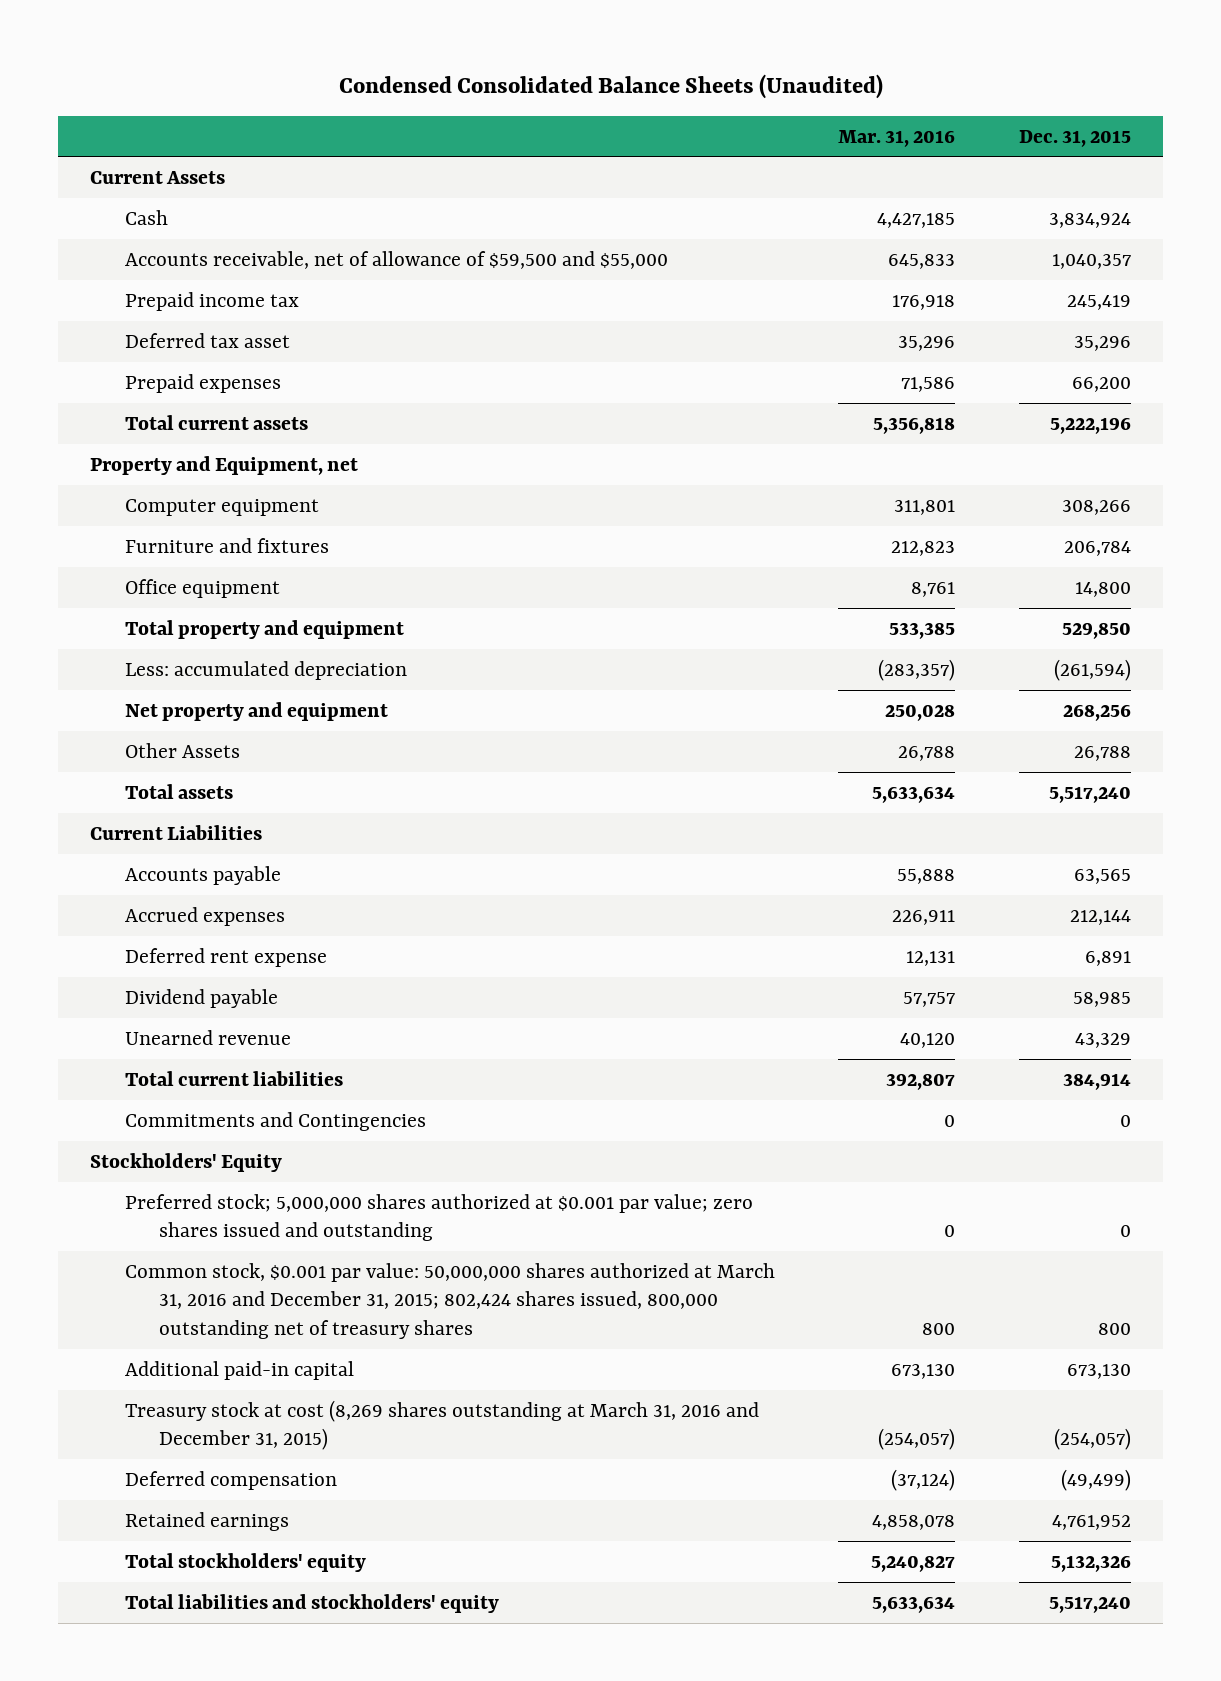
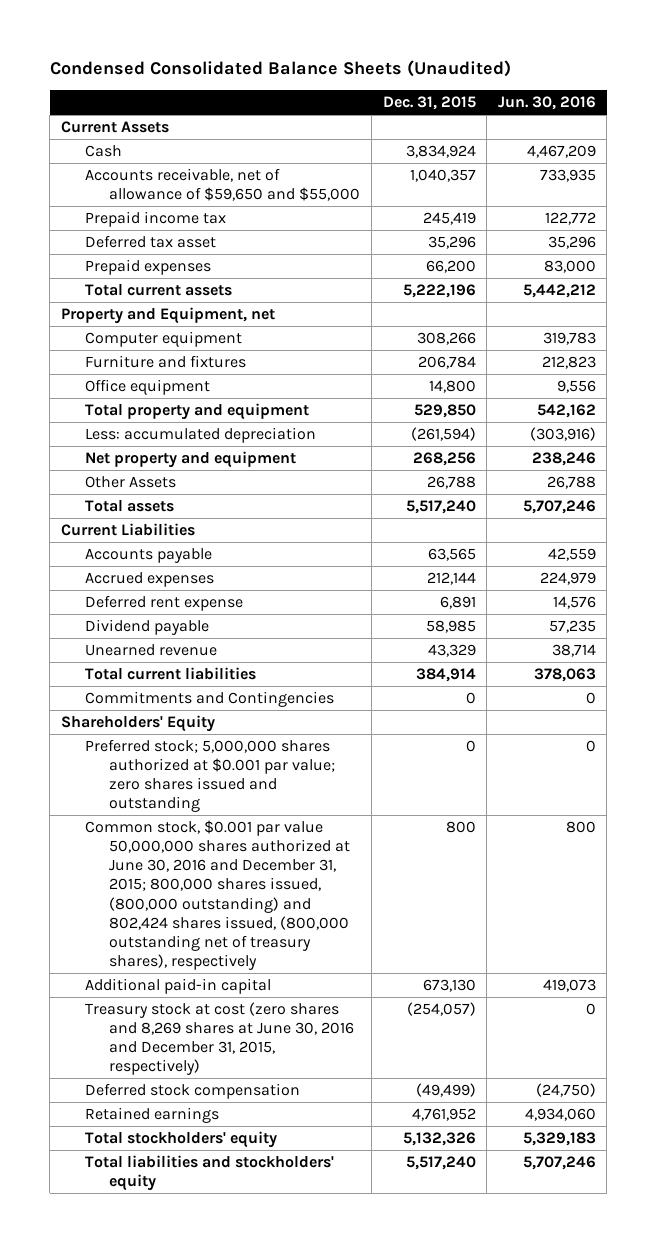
- | Mar. 31, 2016 | Dec. 31, 2015
+ | Dec. 31, 2015 | Jun. 30, 2016
- Accounts receivable, net of allowance of $59,500 and $55,000 | 645,833 | 1,040,357
+ Accounts receivable, net of allowance of $59,650 and $55,000 | 1,040,357 | 733,935
- Stockholders' Equity
+ Shareholders' Equity
- Common stock, $0.001 par value: 50,000,000 shares authorized at March 31, 2016 and December 31, 2015; 802,424 shares issued, 800,000 outstanding net of treasury shares | 800 | 800
+ Common stock, $0.001 par value 50,000,000 shares authorized at June 30, 2016 and December 31, 2015; 800,000 shares issued, (800,000 outstanding) and 802,424 shares issued, (800,000 outstanding net of treasury shares), respectively | 800 | 800
- Treasury stock at cost (8,269 shares outstanding at March 31, 2016 and December 31, 2015) | (254,057) | (254,057)
- Deferred compensation | (37,124) | (49,499)
+ Treasury stock at cost (zero shares and 8,269 shares at June 30, 2016 and December 31, 2015, respectively) | (254,057) | 0
+ Deferred stock compensation | (49,499) | (24,750)

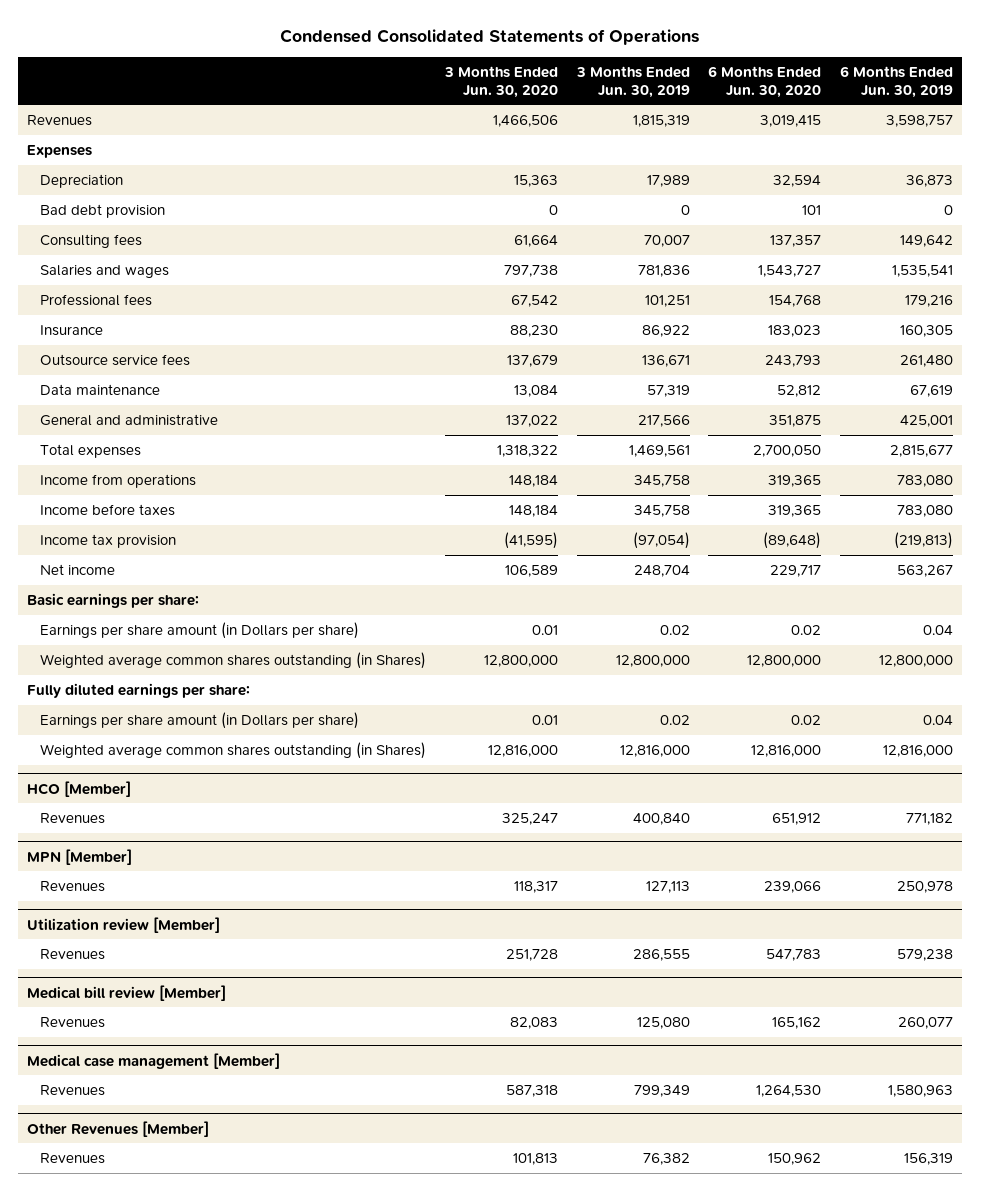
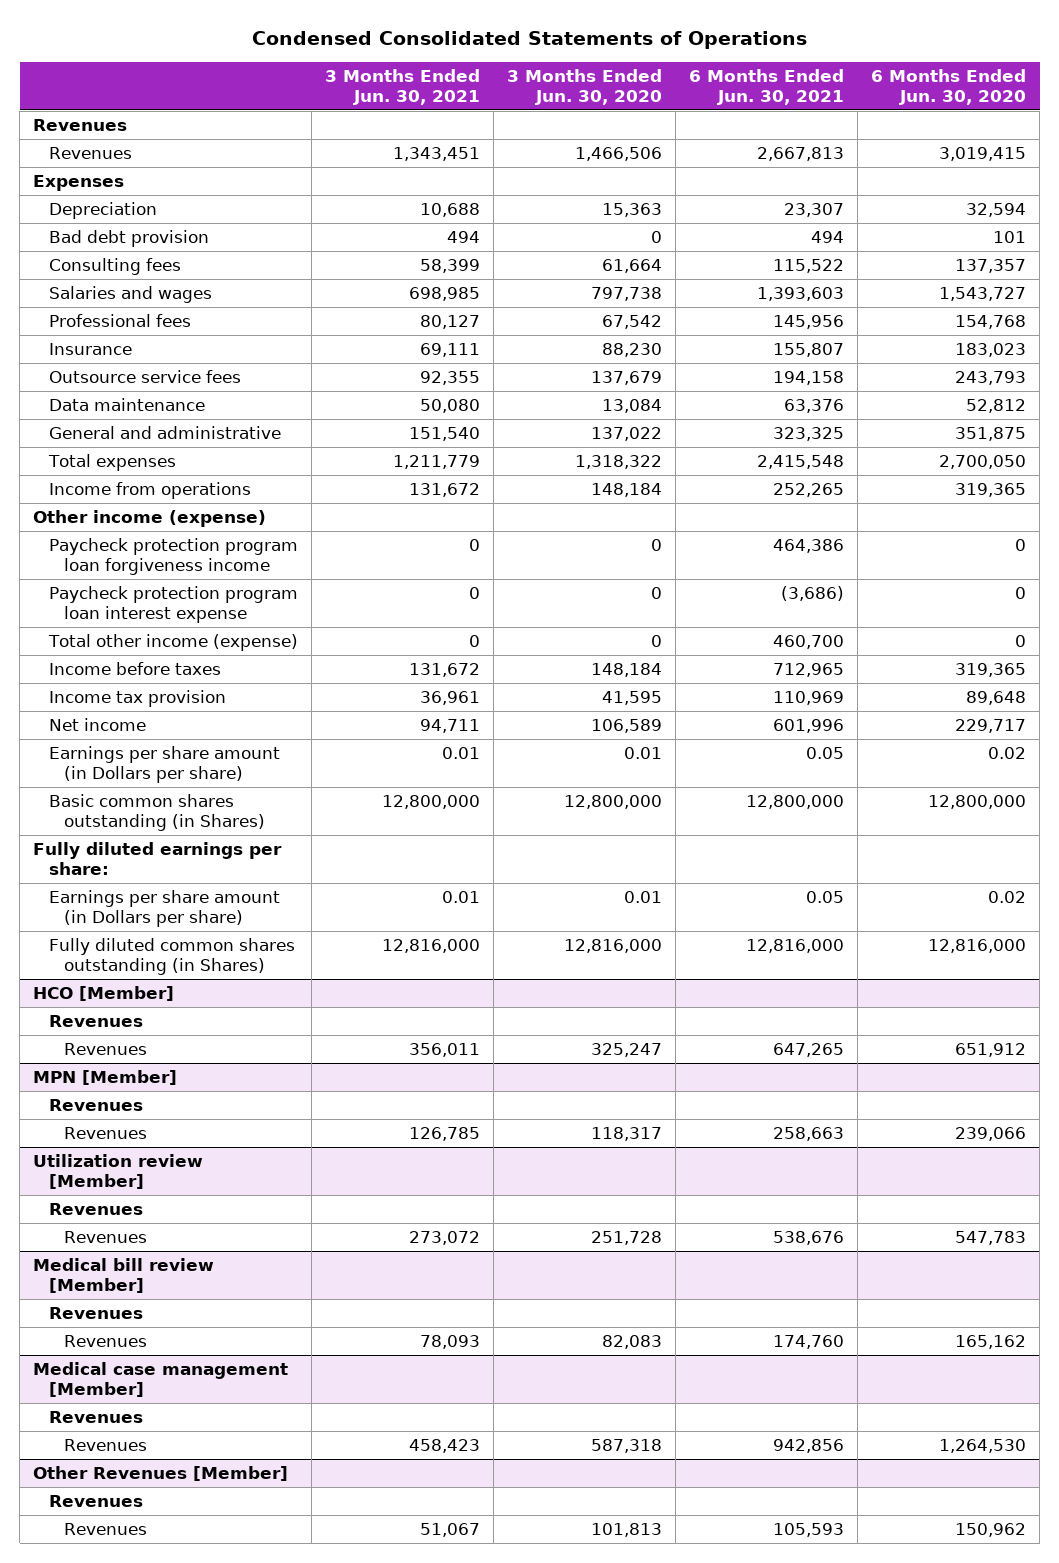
- | 3 Months Ended Jun. 30, 2020 | 3 Months Ended Jun. 30, 2019 | 6 Months Ended Jun. 30, 2020 | 6 Months Ended Jun. 30, 2019
+ | 3 Months Ended Jun. 30, 2021 | 3 Months Ended Jun. 30, 2020 | 6 Months Ended Jun. 30, 2021 | 6 Months Ended Jun. 30, 2020
+ Revenues
+ Other income (expense)
+ Paycheck protection program loan forgiveness income | 0 | 0 | 464,386 | 0
+ Paycheck protection program loan interest expense | 0 | 0 | (3,686) | 0
+ Total other income (expense) | 0 | 0 | 460,700 | 0
- Income tax provision | (41,595) | (97,054) | (89,648) | (219,813)
+ Income tax provision | 36,961 | 41,595 | 110,969 | 89,648
- Basic earnings per share:
- Weighted average common shares outstanding (in Shares) | 12,800,000 | 12,800,000 | 12,800,000 | 12,800,000
+ Basic common shares outstanding (in Shares) | 12,800,000 | 12,800,000 | 12,800,000 | 12,800,000
- Weighted average common shares outstanding (in Shares) | 12,816,000 | 12,816,000 | 12,816,000 | 12,816,000
+ Fully diluted common shares outstanding (in Shares) | 12,816,000 | 12,816,000 | 12,816,000 | 12,816,000
@ HCO [Member]
+ Revenues
@ MPN [Member]
+ Revenues
@ Utilization review [Member]
+ Revenues
@ Medical bill review [Member]
+ Revenues
@ Medical case management [Member]
+ Revenues
@ Other Revenues [Member]
+ Revenues

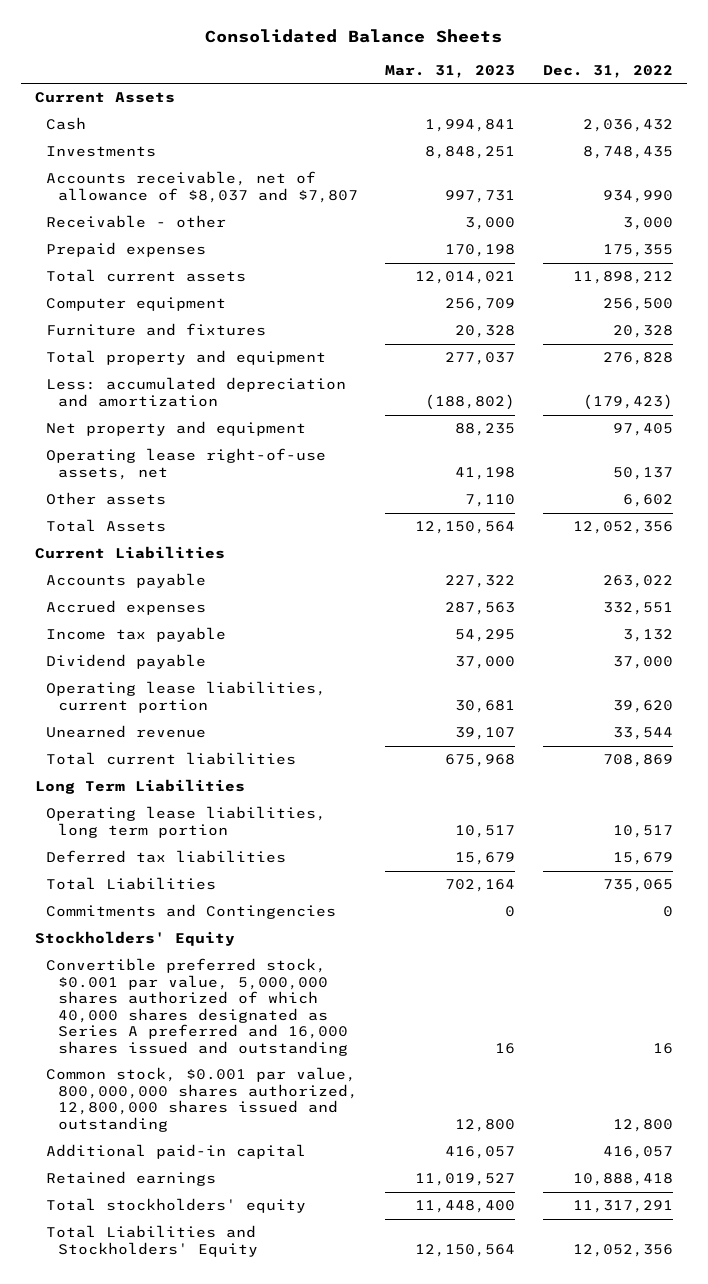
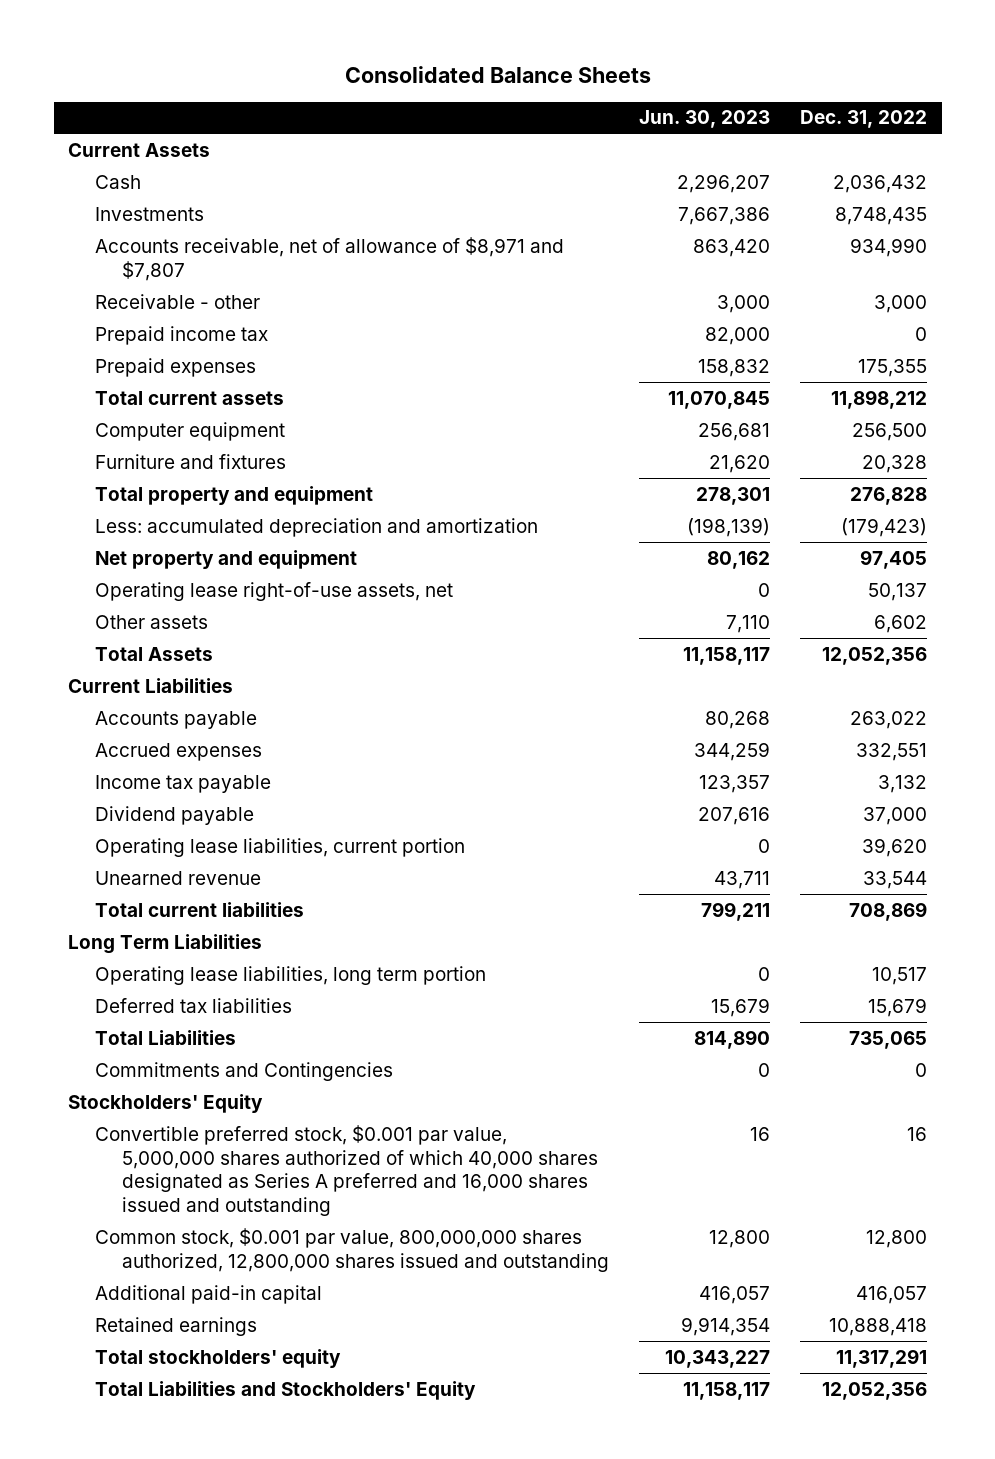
- | Mar. 31, 2023 | Dec. 31, 2022
+ | Jun. 30, 2023 | Dec. 31, 2022
- Accounts receivable, net of allowance of $8,037 and $7,807 | 997,731 | 934,990
+ Accounts receivable, net of allowance of $8,971 and $7,807 | 863,420 | 934,990
+ Prepaid income tax | 82,000 | 0

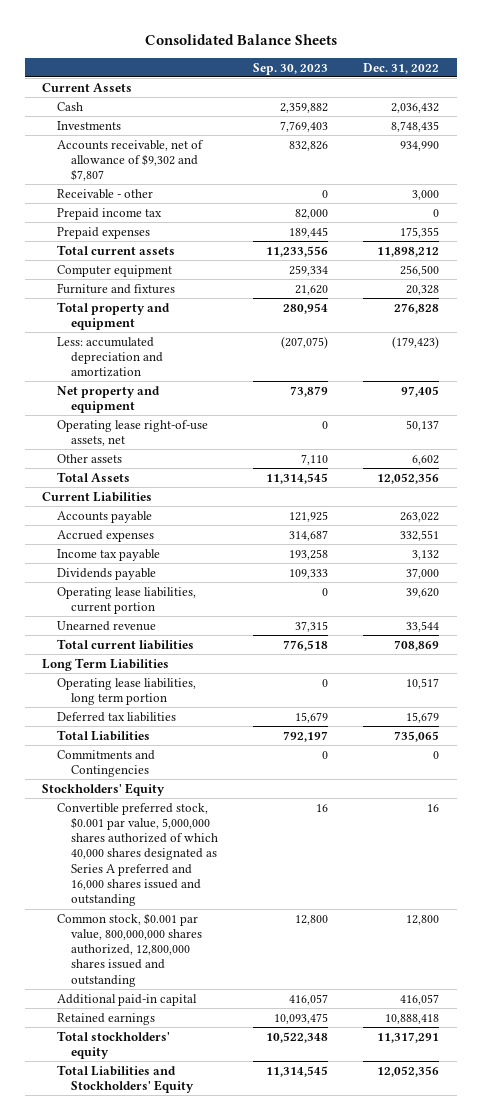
- | Jun. 30, 2023 | Dec. 31, 2022
+ | Sep. 30, 2023 | Dec. 31, 2022
- Accounts receivable, net of allowance of $8,971 and $7,807 | 863,420 | 934,990
+ Accounts receivable, net of allowance of $9,302 and $7,807 | 832,826 | 934,990
- Dividend payable | 207,616 | 37,000
+ Dividends payable | 109,333 | 37,000

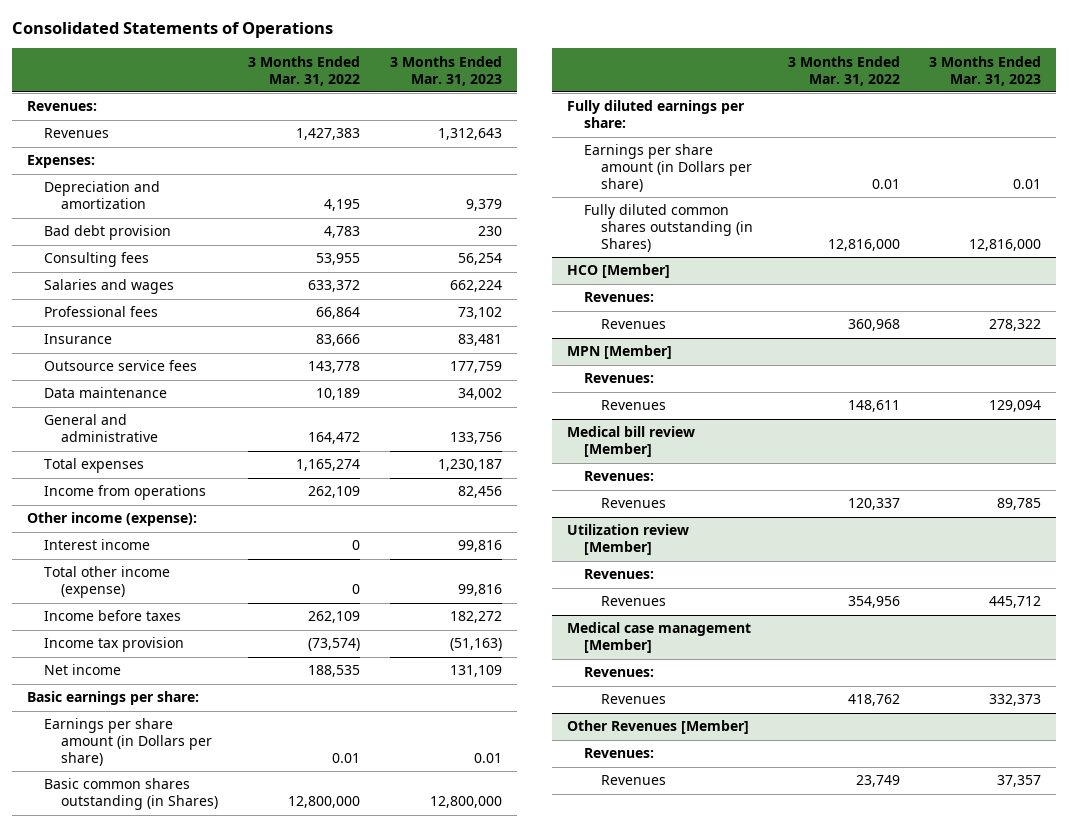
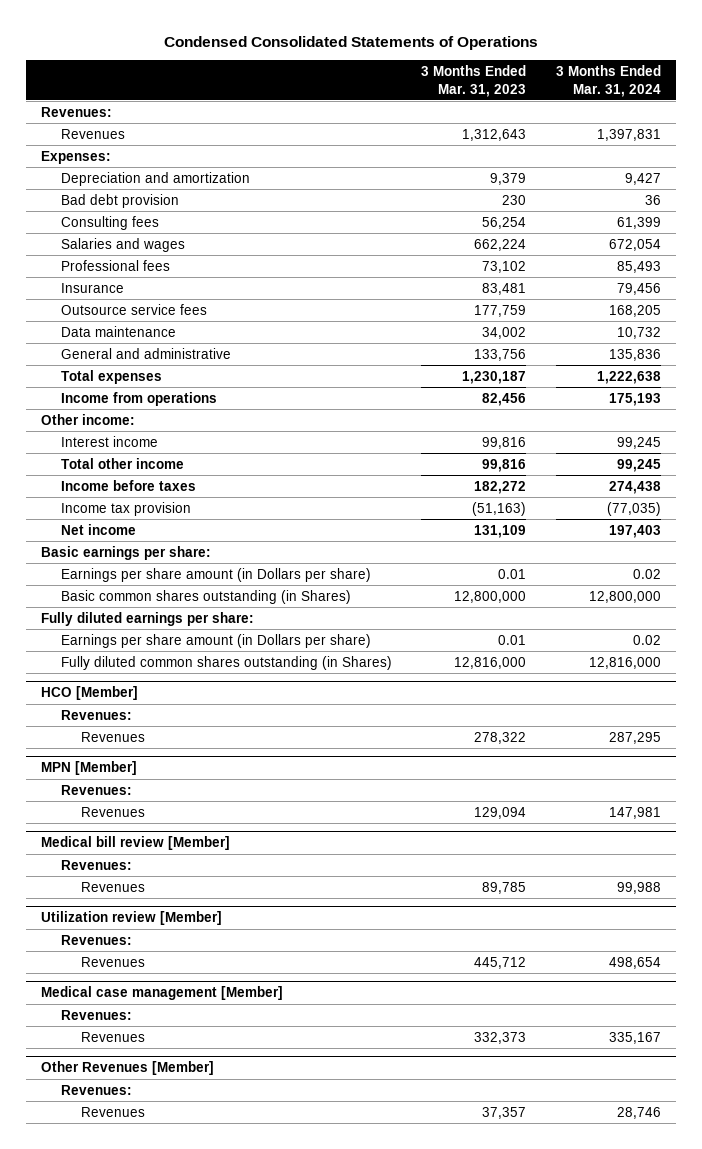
- Consolidated Statements of Operations
+ Condensed Consolidated Statements of Operations
- | 3 Months Ended Mar. 31, 2022 | 3 Months Ended Mar. 31, 2023
+ | 3 Months Ended Mar. 31, 2023 | 3 Months Ended Mar. 31, 2024
- Other income (expense):
+ Other income:
- Total other income (expense) | 0 | 99,816
+ Total other income | 99,816 | 99,245

